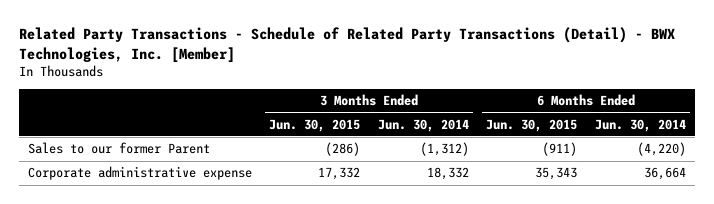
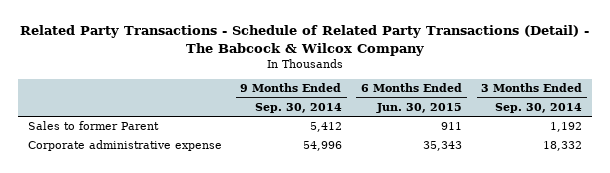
- Related Party Transactions - Schedule of Related Party Transactions (Detail) - BWX Technologies, Inc. [Member]
+ Related Party Transactions - Schedule of Related Party Transactions (Detail) - The Babcock & Wilcox Company
- | 3 Months Ended Jun. 30, 2015 | 3 Months Ended Jun. 30, 2014 | 6 Months Ended Jun. 30, 2015 | 6 Months Ended Jun. 30, 2014
+ | 9 Months Ended Sep. 30, 2014 | 6 Months Ended Jun. 30, 2015 | 3 Months Ended Sep. 30, 2014
- Sales to our former Parent | (286) | (1,312) | (911) | (4,220)
+ Sales to former Parent | 5,412 | 911 | 1,192

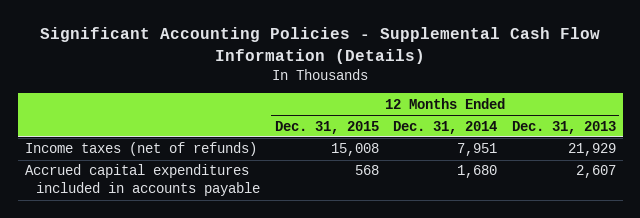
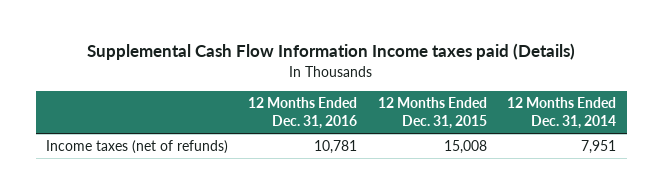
- Significant Accounting Policies - Supplemental Cash Flow Information (Details)
+ Supplemental Cash Flow Information Income taxes paid (Details)
- | 12 Months Ended Dec. 31, 2015 | 12 Months Ended Dec. 31, 2014 | 12 Months Ended Dec. 31, 2013
+ | 12 Months Ended Dec. 31, 2016 | 12 Months Ended Dec. 31, 2015 | 12 Months Ended Dec. 31, 2014
- Accrued capital expenditures included in accounts payable | 568 | 1,680 | 2,607

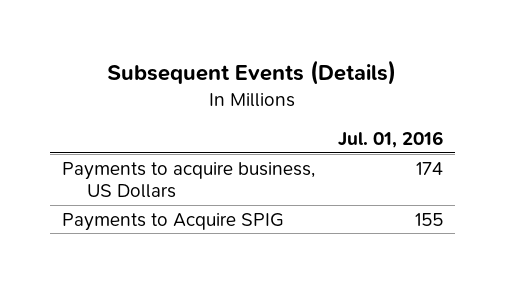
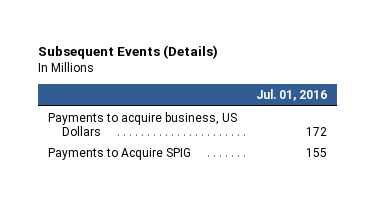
- Payments to acquire business, US Dollars | 174
+ Payments to acquire business, US Dollars | 172

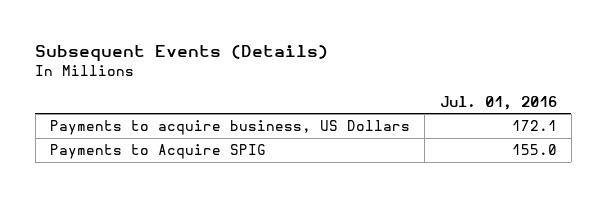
- Payments to acquire business, US Dollars | 172
- Payments to Acquire SPIG | 155
+ Payments to acquire business, US Dollars | 172.1
+ Payments to Acquire SPIG | 155.0

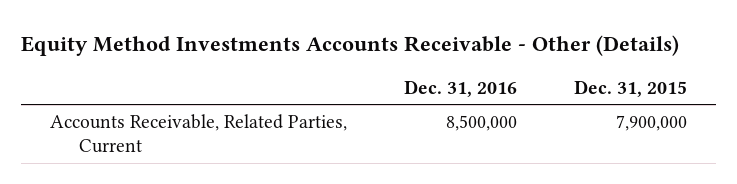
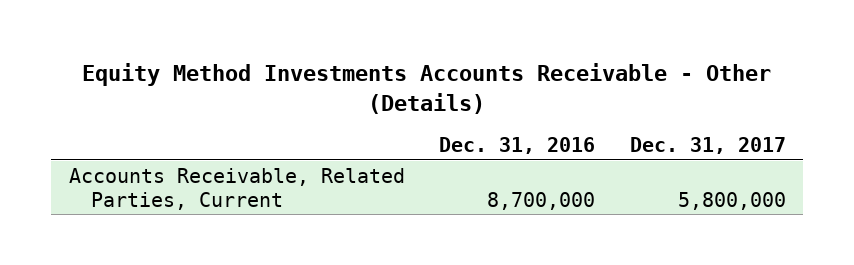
- | Dec. 31, 2016 | Dec. 31, 2015
+ | Dec. 31, 2016 | Dec. 31, 2017
- Accounts Receivable, Related Parties, Current | 8,500,000 | 7,900,000
+ Accounts Receivable, Related Parties, Current | 8,700,000 | 5,800,000

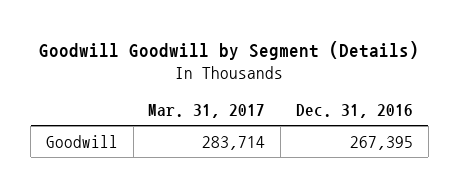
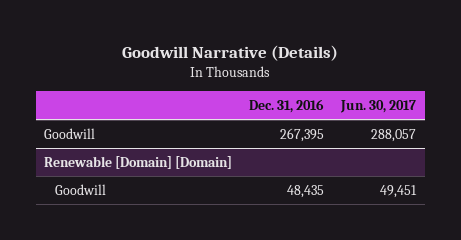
- Goodwill Goodwill by Segment (Details)
+ Goodwill Narrative (Details)
- | Mar. 31, 2017 | Dec. 31, 2016
+ | Dec. 31, 2016 | Jun. 30, 2017
+ Renewable [Domain] [Domain]
+ Goodwill | 48,435 | 49,451

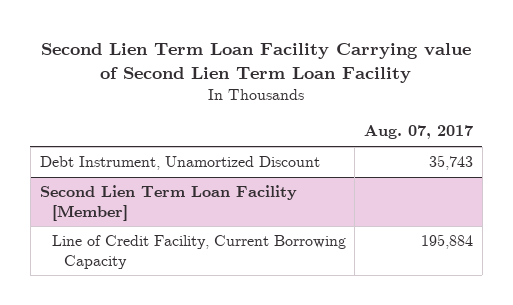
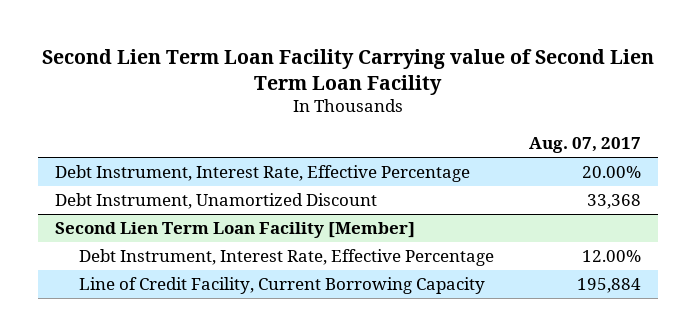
- Debt Instrument, Unamortized Discount | 35,743
+ Debt Instrument, Interest Rate, Effective Percentage | 20.00%
+ Debt Instrument, Unamortized Discount | 33,368
@ Second Lien Term Loan Facility [Member]
+ Debt Instrument, Interest Rate, Effective Percentage | 12.00%

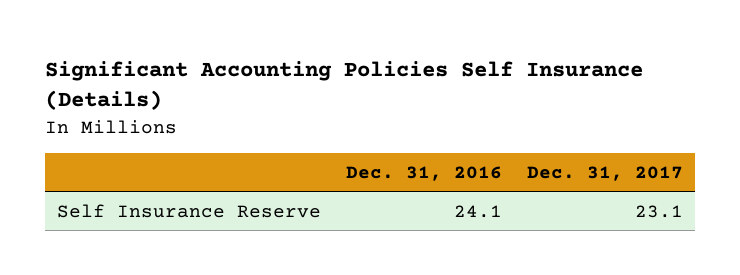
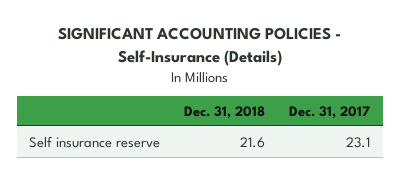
- Significant Accounting Policies Self Insurance (Details)
+ SIGNIFICANT ACCOUNTING POLICIES - Self-Insurance (Details)
- | Dec. 31, 2016 | Dec. 31, 2017
+ | Dec. 31, 2018 | Dec. 31, 2017
- Self Insurance Reserve | 24.1 | 23.1
+ Self insurance reserve | 21.6 | 23.1

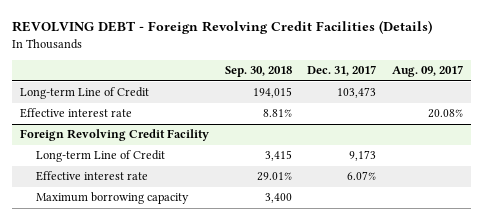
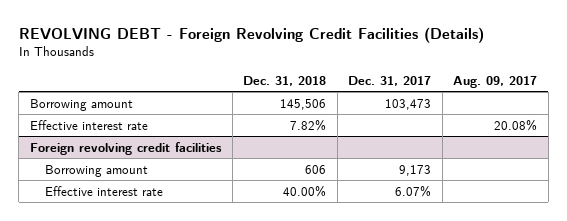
- | Sep. 30, 2018 | Dec. 31, 2017 | Aug. 09, 2017
+ | Dec. 31, 2018 | Dec. 31, 2017 | Aug. 09, 2017
- Long-term Line of Credit | 194,015 | 103,473 |
+ Borrowing amount | 145,506 | 103,473 |
- Foreign Revolving Credit Facility
- Long-term Line of Credit | 3,415 | 9,173 |
+ Foreign revolving credit facilities
+ Borrowing amount | 606 | 9,173 |
- Maximum borrowing capacity | 3,400 | |

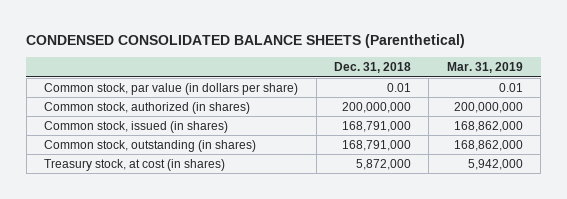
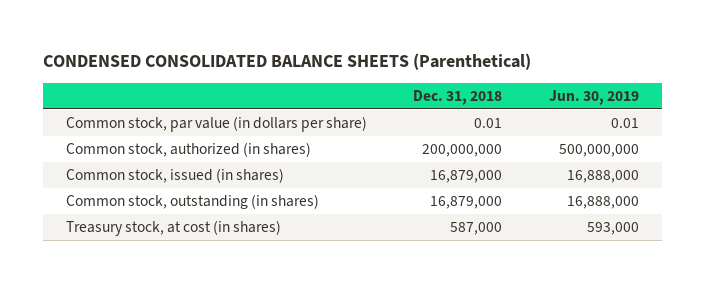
- | Dec. 31, 2018 | Mar. 31, 2019
+ | Dec. 31, 2018 | Jun. 30, 2019
- Common stock, issued (in shares) | 168,791,000 | 168,862,000
- Common stock, outstanding (in shares) | 168,791,000 | 168,862,000
- Treasury stock, at cost (in shares) | 5,872,000 | 5,942,000
+ Common stock, issued (in shares) | 16,879,000 | 16,888,000
+ Common stock, outstanding (in shares) | 16,879,000 | 16,888,000
+ Treasury stock, at cost (in shares) | 587,000 | 593,000

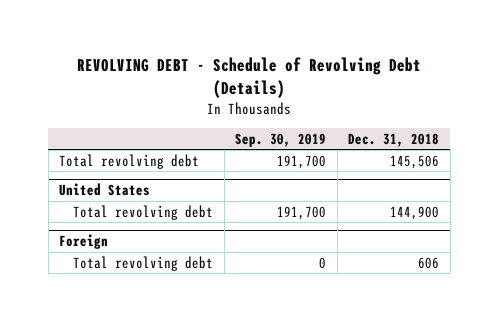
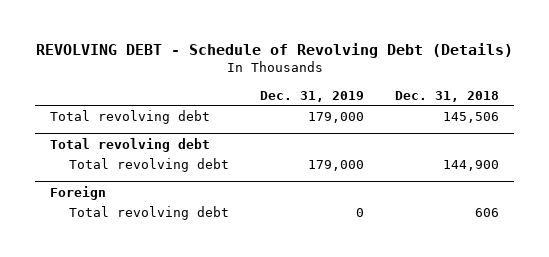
- | Sep. 30, 2019 | Dec. 31, 2018
+ | Dec. 31, 2019 | Dec. 31, 2018
- United States
+ Total revolving debt

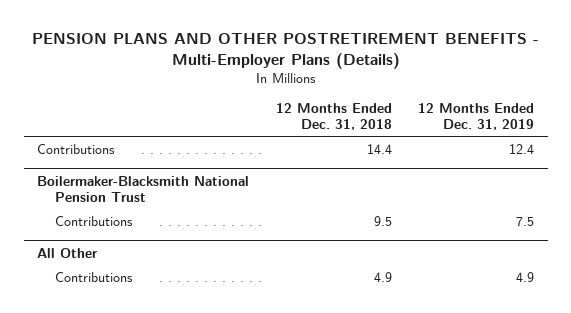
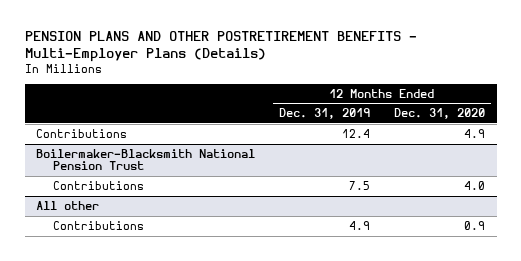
- | 12 Months Ended Dec. 31, 2018 | 12 Months Ended Dec. 31, 2019
+ | 12 Months Ended Dec. 31, 2019 | 12 Months Ended Dec. 31, 2020
- All Other
+ All other

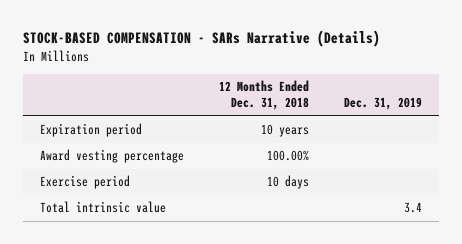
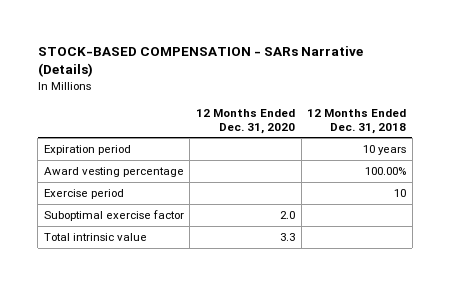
- | 12 Months Ended Dec. 31, 2018 | Dec. 31, 2019
+ | 12 Months Ended Dec. 31, 2020 | 12 Months Ended Dec. 31, 2018
- Exercise period | 10 days |
+ Exercise period | | 10
+ Suboptimal exercise factor | 2.0 |

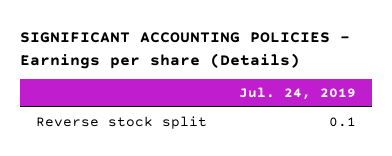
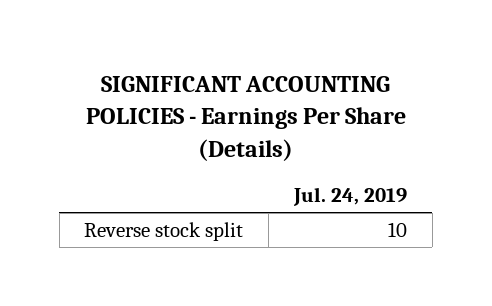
- SIGNIFICANT ACCOUNTING POLICIES - Earnings per share (Details)
+ SIGNIFICANT ACCOUNTING POLICIES - Earnings Per Share (Details)
- Reverse stock split | 0.1
+ Reverse stock split | 10

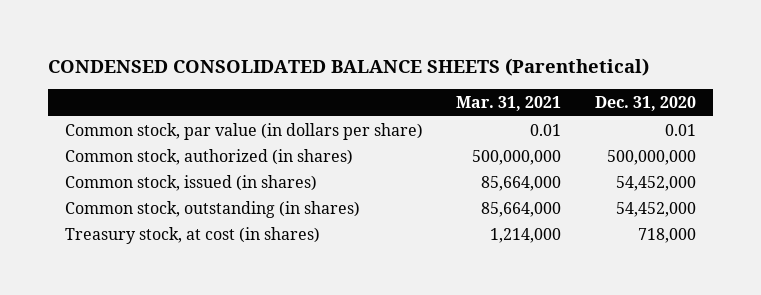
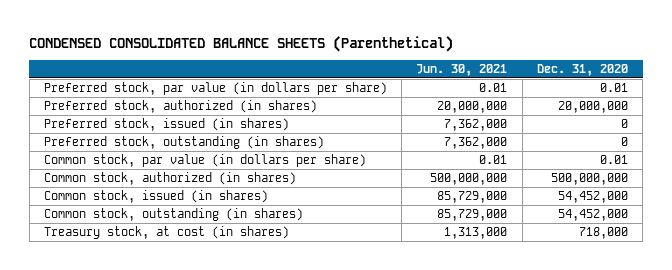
- | Mar. 31, 2021 | Dec. 31, 2020
+ | Jun. 30, 2021 | Dec. 31, 2020
+ Preferred stock, par value (in dollars per share) | 0.01 | 0.01
+ Preferred stock, authorized (in shares) | 20,000,000 | 20,000,000
+ Preferred stock, issued (in shares) | 7,362,000 | 0
+ Preferred stock, outstanding (in shares) | 7,362,000 | 0

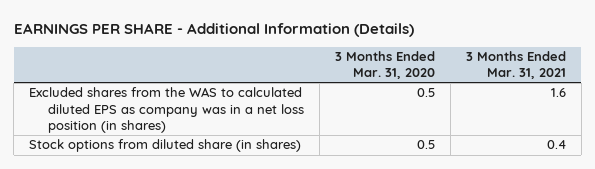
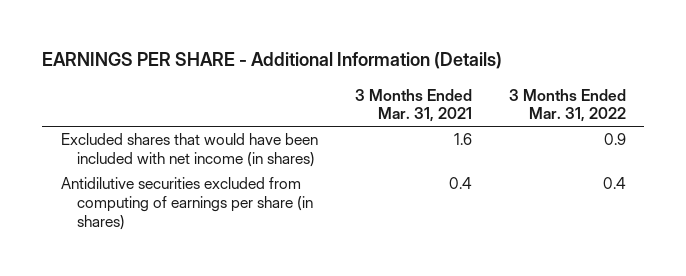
- | 3 Months Ended Mar. 31, 2020 | 3 Months Ended Mar. 31, 2021
+ | 3 Months Ended Mar. 31, 2021 | 3 Months Ended Mar. 31, 2022
- Excluded shares from the WAS to calculated diluted EPS as company was in a net loss position (in shares) | 0.5 | 1.6
- Stock options from diluted share (in shares) | 0.5 | 0.4
+ Excluded shares that would have been included with net income (in shares) | 1.6 | 0.9
+ Antidilutive securities excluded from computing of earnings per share (in shares) | 0.4 | 0.4

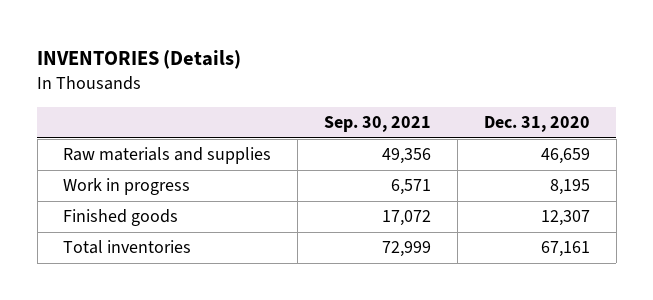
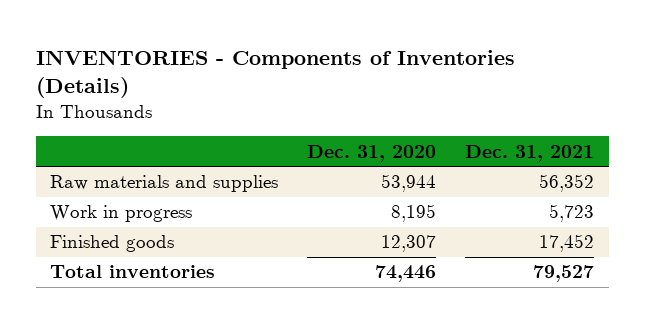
- INVENTORIES (Details)
+ INVENTORIES - Components of Inventories (Details)
- | Sep. 30, 2021 | Dec. 31, 2020
+ | Dec. 31, 2020 | Dec. 31, 2021
- Raw materials and supplies | 49,356 | 46,659
+ Raw materials and supplies | 53,944 | 56,352
- Total inventories | 72,999 | 67,161
+ Total inventories | 74,446 | 79,527

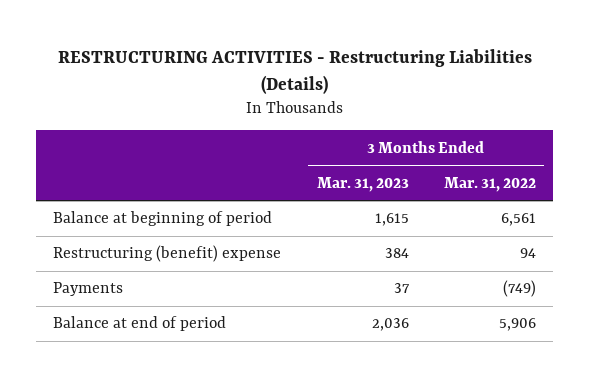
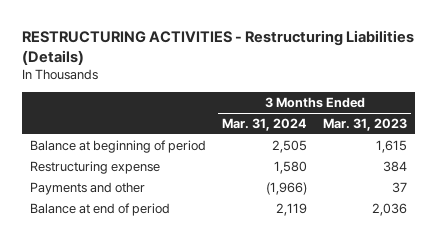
- | 3 Months Ended Mar. 31, 2023 | 3 Months Ended Mar. 31, 2022
+ | 3 Months Ended Mar. 31, 2024 | 3 Months Ended Mar. 31, 2023
- Restructuring (benefit) expense | 384 | 94
- Payments | 37 | (749)
+ Restructuring expense | 1,580 | 384
+ Payments and other | (1,966) | 37

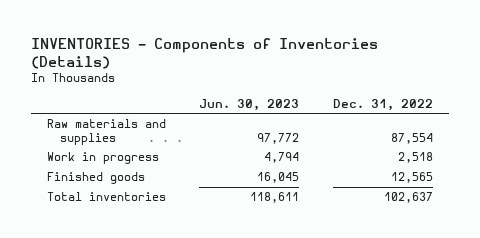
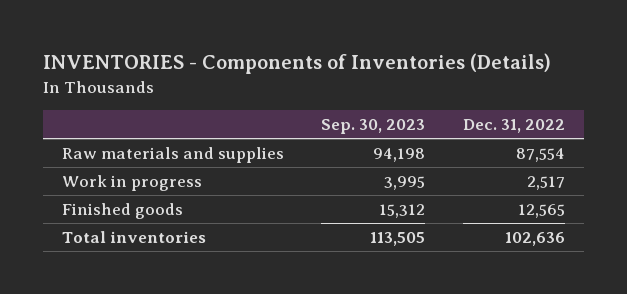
- | Jun. 30, 2023 | Dec. 31, 2022
+ | Sep. 30, 2023 | Dec. 31, 2022
- Work in progress | 4,794 | 2,518
+ Work in progress | 3,995 | 2,517
- Total inventories | 118,611 | 102,637
+ Total inventories | 113,505 | 102,636

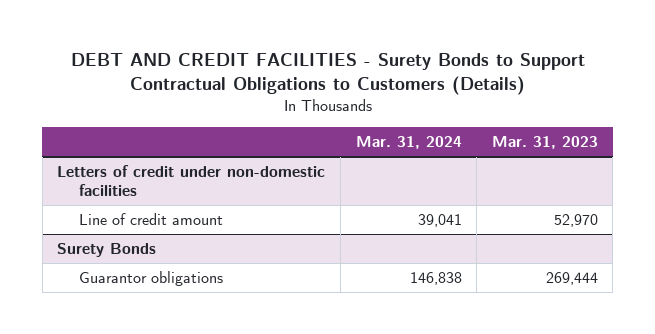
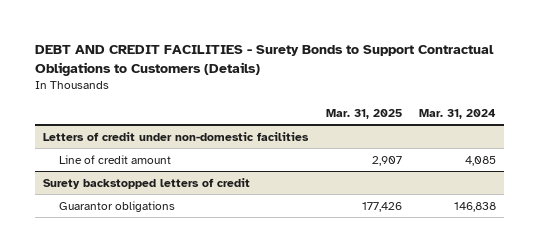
- | Mar. 31, 2024 | Mar. 31, 2023
+ | Mar. 31, 2025 | Mar. 31, 2024
@ Letters of credit under non-domestic facilities
- Line of credit amount | 39,041 | 52,970
- Surety Bonds
@ Letters of credit under non-domestic facilities
+ Line of credit amount | 2,907 | 4,085
+ Surety backstopped letters of credit

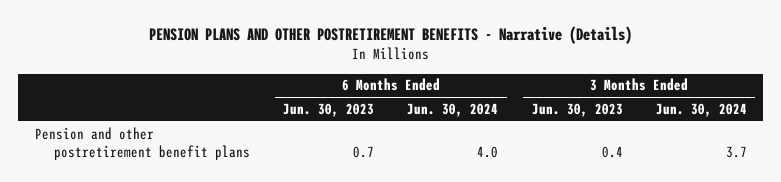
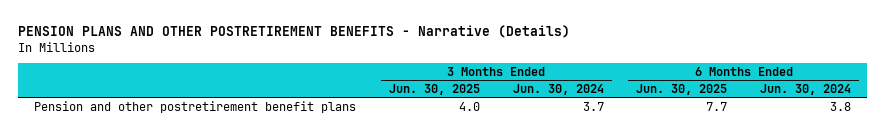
- | 6 Months Ended Jun. 30, 2023 | 6 Months Ended Jun. 30, 2024 | 3 Months Ended Jun. 30, 2023 | 3 Months Ended Jun. 30, 2024
+ | 3 Months Ended Jun. 30, 2025 | 3 Months Ended Jun. 30, 2024 | 6 Months Ended Jun. 30, 2025 | 6 Months Ended Jun. 30, 2024
- Pension and other postretirement benefit plans | 0.7 | 4.0 | 0.4 | 3.7
+ Pension and other postretirement benefit plans | 4.0 | 3.7 | 7.7 | 3.8

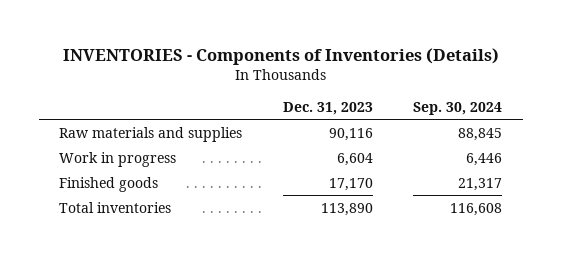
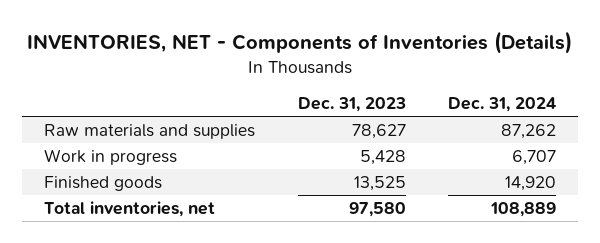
- INVENTORIES - Components of Inventories (Details)
+ INVENTORIES, NET - Components of Inventories (Details)
- | Dec. 31, 2023 | Sep. 30, 2024
+ | Dec. 31, 2023 | Dec. 31, 2024
- Raw materials and supplies | 90,116 | 88,845
- Work in progress | 6,604 | 6,446
- Finished goods | 17,170 | 21,317
- Total inventories | 113,890 | 116,608
+ Raw materials and supplies | 78,627 | 87,262
+ Work in progress | 5,428 | 6,707
+ Finished goods | 13,525 | 14,920
+ Total inventories, net | 97,580 | 108,889

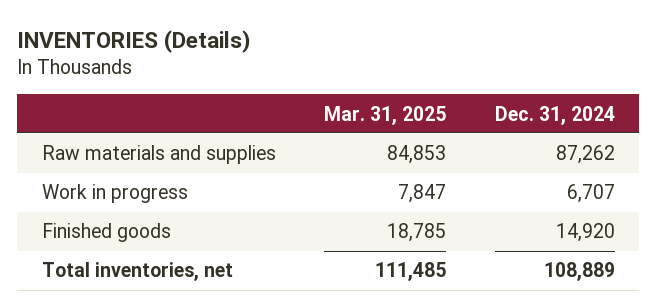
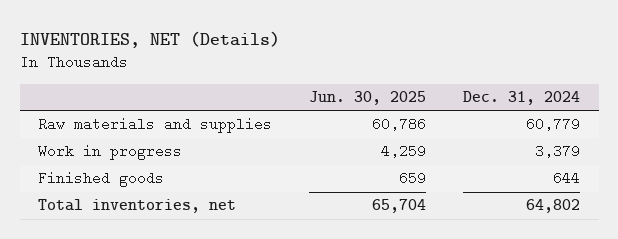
- INVENTORIES (Details)
+ INVENTORIES, NET (Details)
- | Mar. 31, 2025 | Dec. 31, 2024
+ | Jun. 30, 2025 | Dec. 31, 2024
- Raw materials and supplies | 84,853 | 87,262
- Work in progress | 7,847 | 6,707
- Finished goods | 18,785 | 14,920
- Total inventories, net | 111,485 | 108,889
+ Raw materials and supplies | 60,786 | 60,779
+ Work in progress | 4,259 | 3,379
+ Finished goods | 659 | 644
+ Total inventories, net | 65,704 | 64,802

